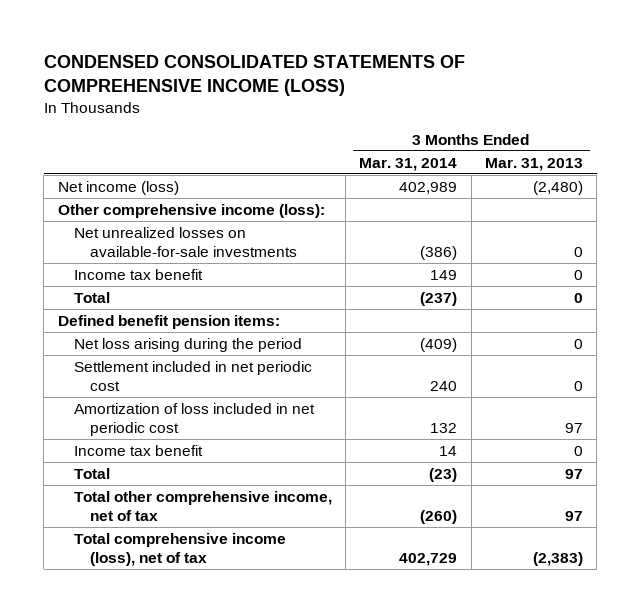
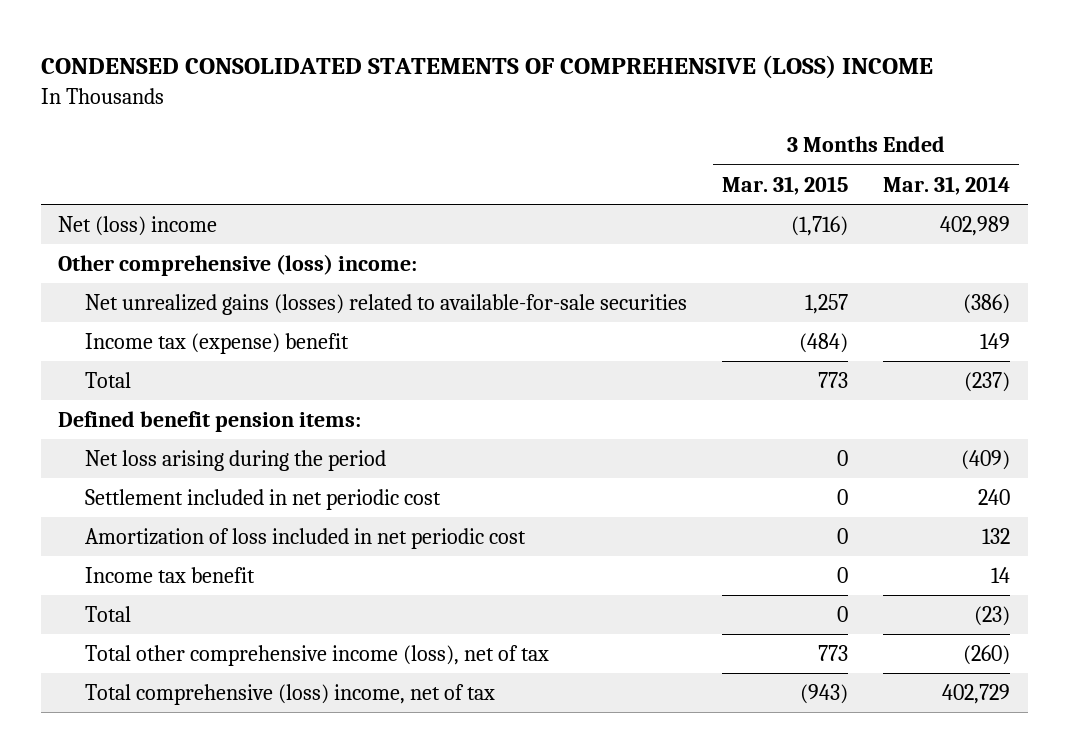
- CONDENSED CONSOLIDATED STATEMENTS OF COMPREHENSIVE INCOME (LOSS)
+ CONDENSED CONSOLIDATED STATEMENTS OF COMPREHENSIVE (LOSS) INCOME
- | 3 Months Ended Mar. 31, 2014 | 3 Months Ended Mar. 31, 2013
+ | 3 Months Ended Mar. 31, 2015 | 3 Months Ended Mar. 31, 2014
- Net income (loss) | 402,989 | (2,480)
- Other comprehensive income (loss):
- Net unrealized losses on available-for-sale investments | (386) | 0
- Income tax benefit | 149 | 0
+ Net (loss) income | (1,716) | 402,989
+ Other comprehensive (loss) income:
+ Net unrealized gains (losses) related to available-for-sale securities | 1,257 | (386)
+ Income tax (expense) benefit | (484) | 149
- Total other comprehensive income, net of tax | (260) | 97
- Total comprehensive income (loss), net of tax | 402,729 | (2,383)
+ Total other comprehensive income (loss), net of tax | 773 | (260)
+ Total comprehensive (loss) income, net of tax | (943) | 402,729

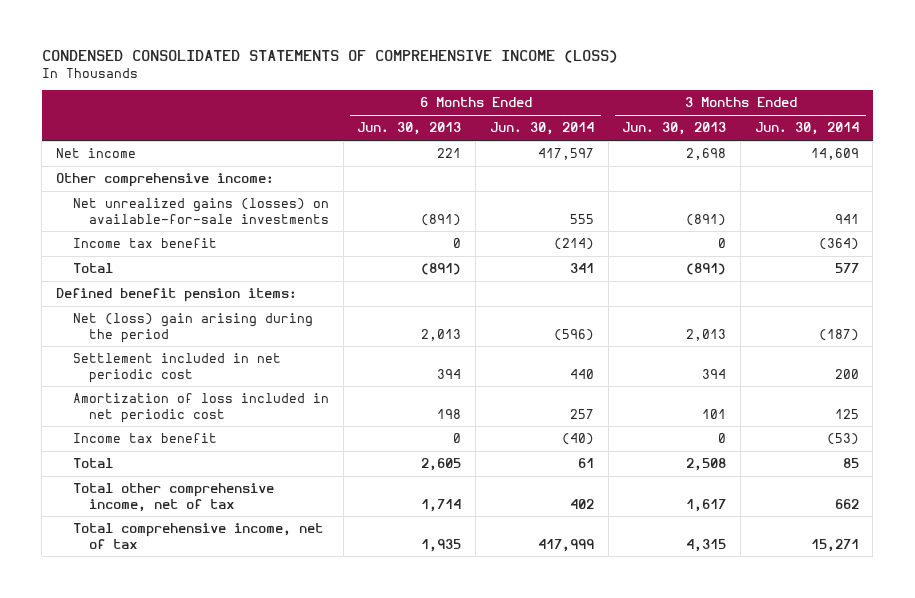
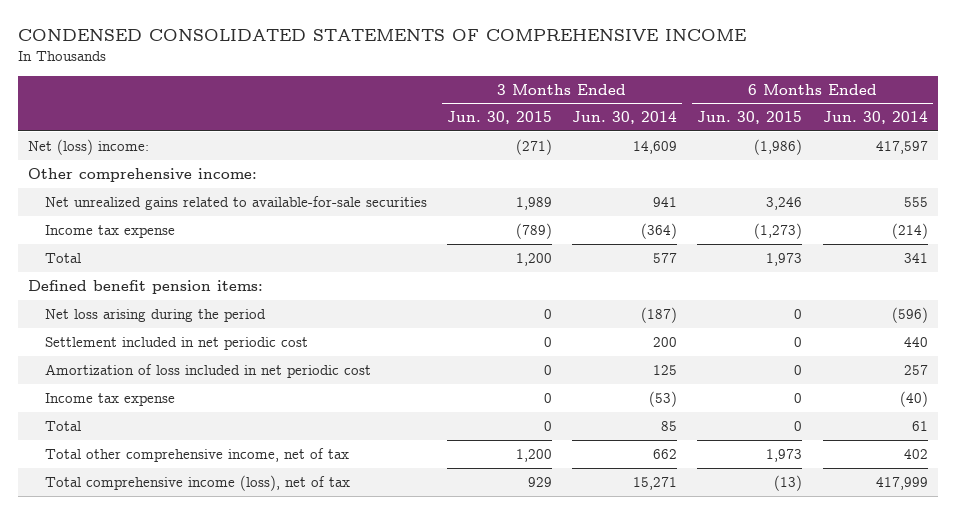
- CONDENSED CONSOLIDATED STATEMENTS OF COMPREHENSIVE INCOME (LOSS)
+ CONDENSED CONSOLIDATED STATEMENTS OF COMPREHENSIVE INCOME
- | 6 Months Ended Jun. 30, 2013 | 6 Months Ended Jun. 30, 2014 | 3 Months Ended Jun. 30, 2013 | 3 Months Ended Jun. 30, 2014
+ | 3 Months Ended Jun. 30, 2015 | 3 Months Ended Jun. 30, 2014 | 6 Months Ended Jun. 30, 2015 | 6 Months Ended Jun. 30, 2014
- Net income | 221 | 417,597 | 2,698 | 14,609
+ Net (loss) income: | (271) | 14,609 | (1,986) | 417,597
- Net unrealized gains (losses) on available-for-sale investments | (891) | 555 | (891) | 941
- Income tax benefit | 0 | (214) | 0 | (364)
+ Net unrealized gains related to available-for-sale securities | 1,989 | 941 | 3,246 | 555
+ Income tax expense | (789) | (364) | (1,273) | (214)
- Net (loss) gain arising during the period | 2,013 | (596) | 2,013 | (187)
+ Net loss arising during the period | 0 | (187) | 0 | (596)
- Income tax benefit | 0 | (40) | 0 | (53)
+ Income tax expense | 0 | (53) | 0 | (40)
- Total comprehensive income, net of tax | 1,935 | 417,999 | 4,315 | 15,271
+ Total comprehensive income (loss), net of tax | 929 | 15,271 | (13) | 417,999

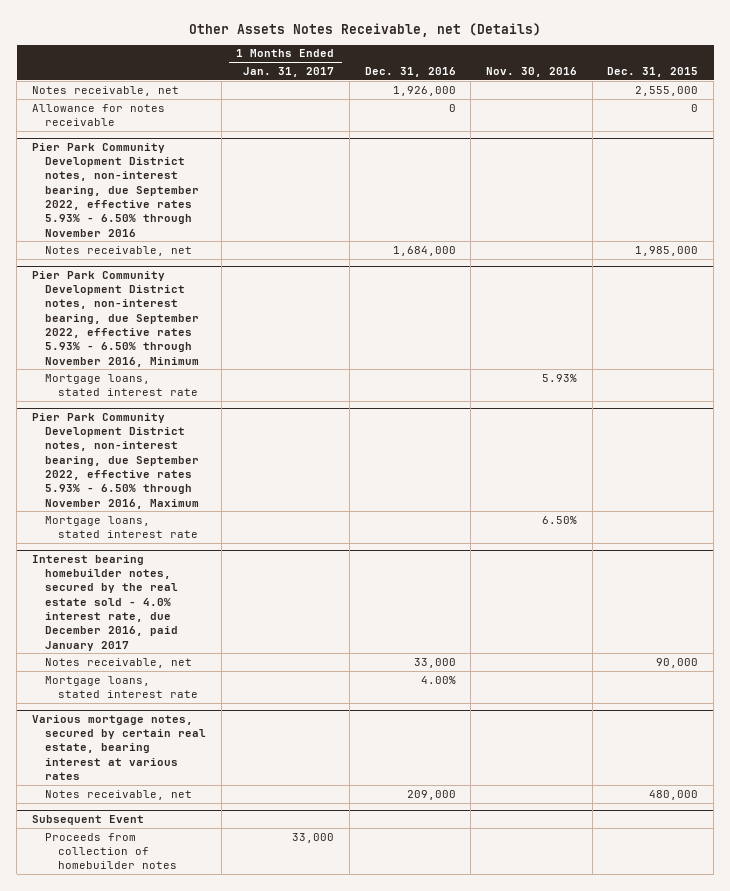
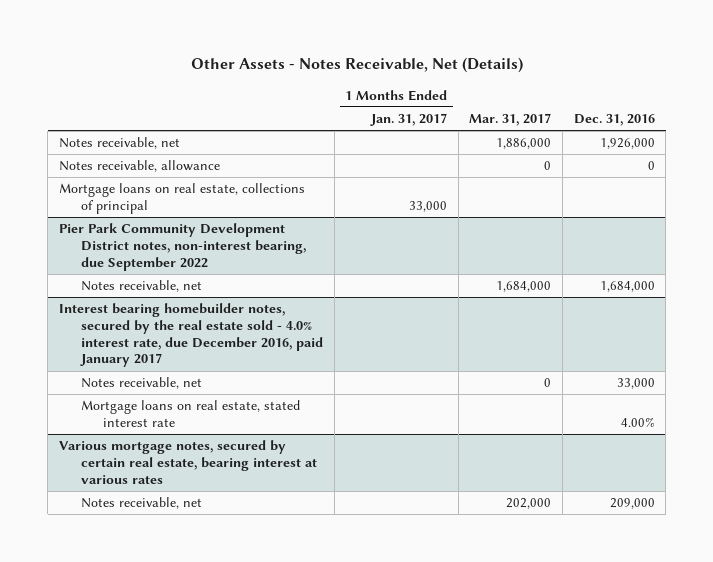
- Other Assets Notes Receivable, net (Details)
+ Other Assets - Notes Receivable, Net (Details)
- | 1 Months Ended Jan. 31, 2017 | Dec. 31, 2016 | Nov. 30, 2016 | Dec. 31, 2015
+ | 1 Months Ended Jan. 31, 2017 | Mar. 31, 2017 | Dec. 31, 2016
- Allowance for notes receivable | | 0 | | 0
- Pier Park Community Development District notes, non-interest bearing, due September 2022, effective rates 5.93% - 6.50% through November 2016
+ Notes receivable, allowance | | 0 | 0
+ Mortgage loans on real estate, collections of principal | 33,000 | |
+ Pier Park Community Development District notes, non-interest bearing, due September 2022
- Pier Park Community Development District notes, non-interest bearing, due September 2022, effective rates 5.93% - 6.50% through November 2016, Minimum
- Mortgage loans, stated interest rate | | | 5.93% |
- Pier Park Community Development District notes, non-interest bearing, due September 2022, effective rates 5.93% - 6.50% through November 2016, Maximum
- Mortgage loans, stated interest rate | | | 6.50% |
@ Interest bearing homebuilder notes, secured by the real estate sold - 4.0% interest rate, due December 2016, paid January 2017
- Mortgage loans, stated interest rate | | 4.00% | |
+ Mortgage loans on real estate, stated interest rate | | | 4.00%
- Subsequent Event
- Proceeds from collection of homebuilder notes | 33,000 | | |

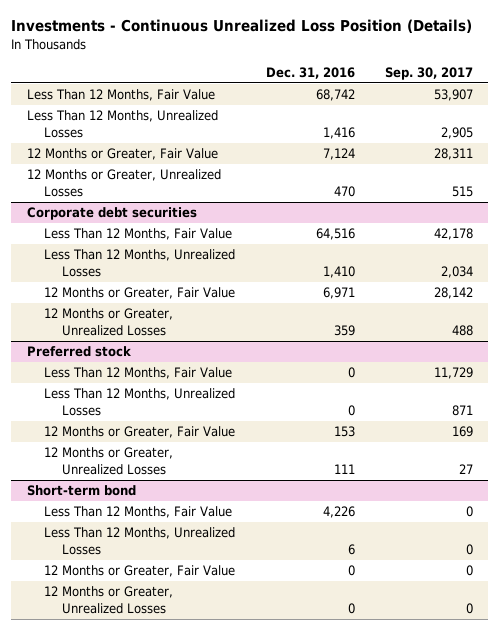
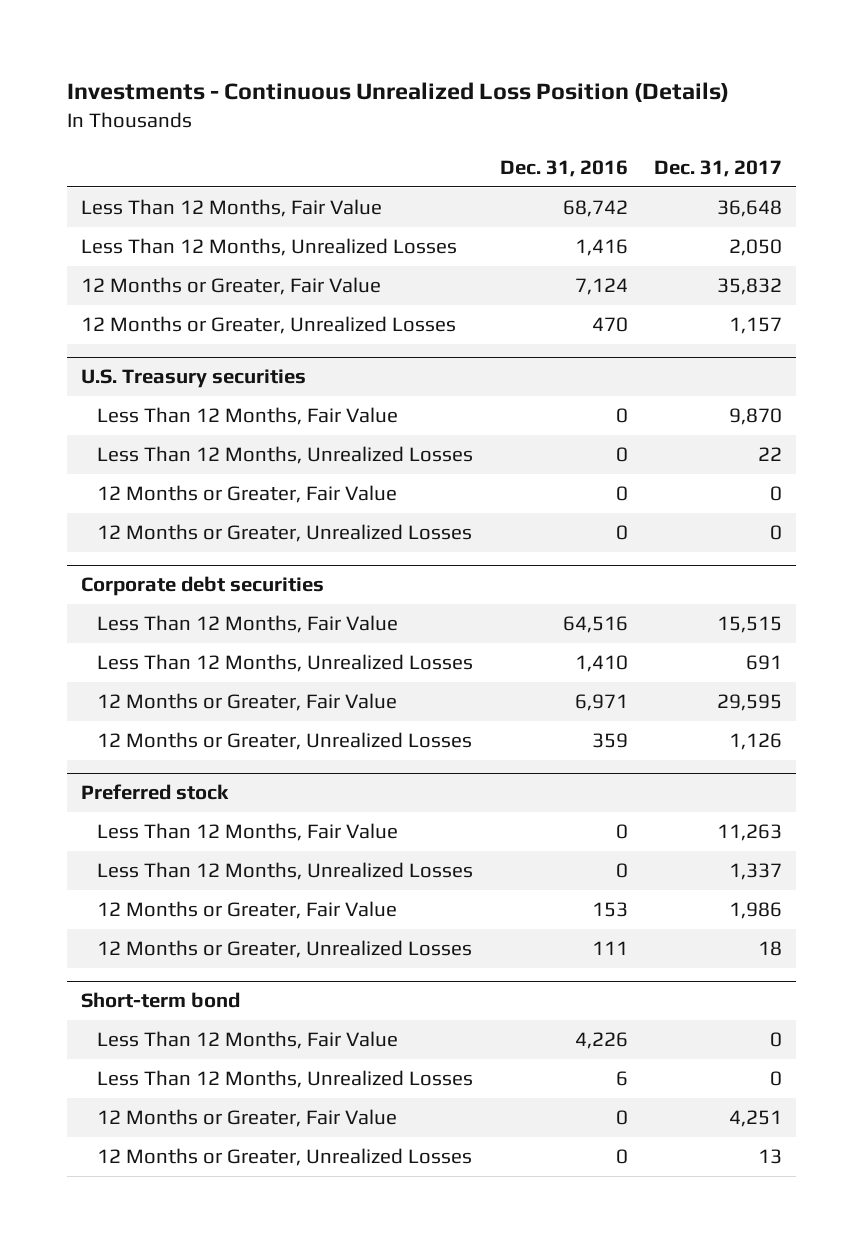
- | Dec. 31, 2016 | Sep. 30, 2017
+ | Dec. 31, 2016 | Dec. 31, 2017
+ U.S. Treasury securities
+ Less Than 12 Months, Fair Value | 0 | 9,870
+ Less Than 12 Months, Unrealized Losses | 0 | 22
+ 12 Months or Greater, Fair Value | 0 | 0
+ 12 Months or Greater, Unrealized Losses | 0 | 0

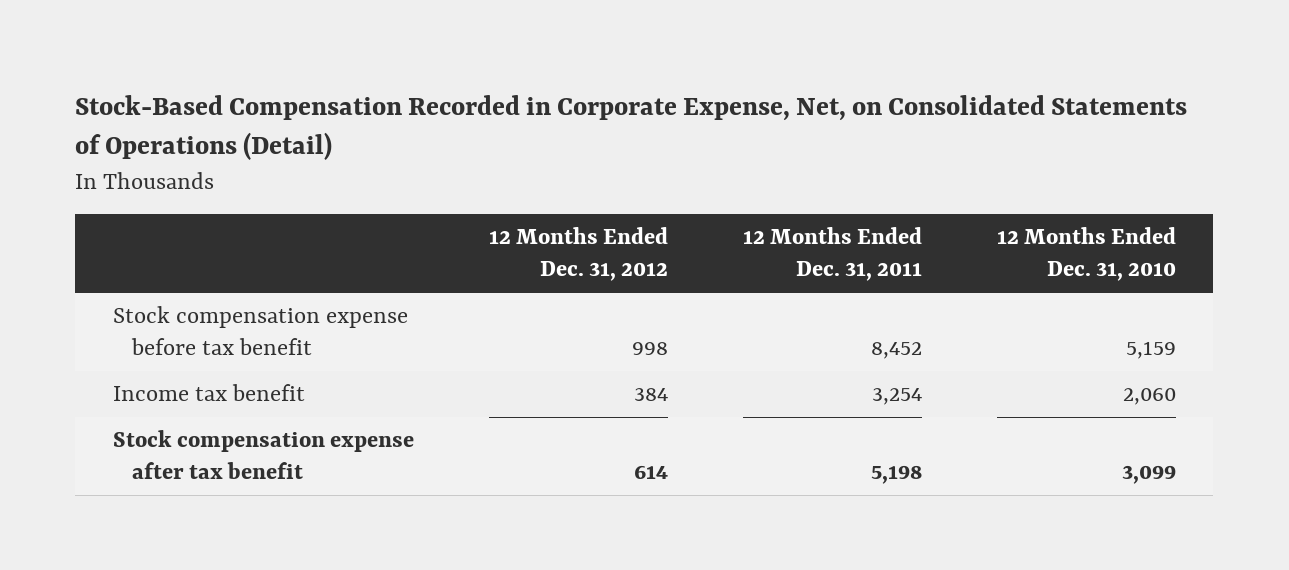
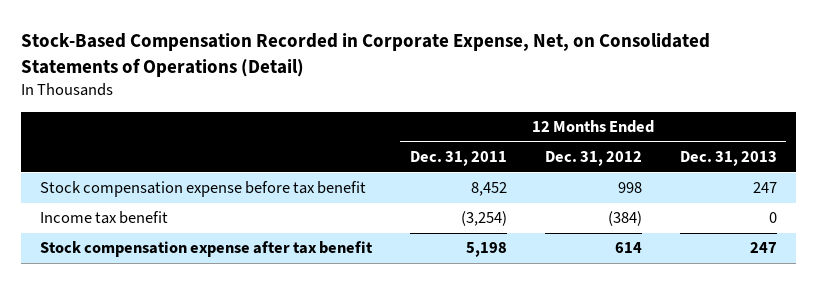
- | 12 Months Ended Dec. 31, 2012 | 12 Months Ended Dec. 31, 2011 | 12 Months Ended Dec. 31, 2010
+ | 12 Months Ended Dec. 31, 2011 | 12 Months Ended Dec. 31, 2012 | 12 Months Ended Dec. 31, 2013
- Income tax benefit | 384 | 3,254 | 2,060
+ Income tax benefit | (3,254) | (384) | 0

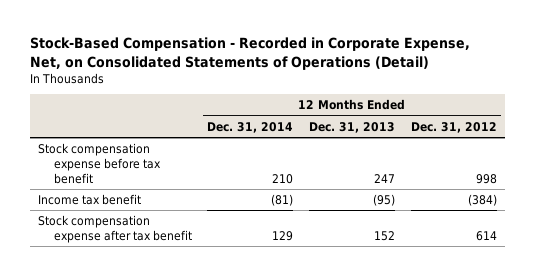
- Stock-Based Compensation Recorded in Corporate Expense, Net, on Consolidated Statements of Operations (Detail)
+ Stock-Based Compensation - Recorded in Corporate Expense, Net, on Consolidated Statements of Operations (Detail)
- | 12 Months Ended Dec. 31, 2011 | 12 Months Ended Dec. 31, 2012 | 12 Months Ended Dec. 31, 2013
+ | 12 Months Ended Dec. 31, 2014 | 12 Months Ended Dec. 31, 2013 | 12 Months Ended Dec. 31, 2012
- Income tax benefit | (3,254) | (384) | 0
- Stock compensation expense after tax benefit | 5,198 | 614 | 247
+ Income tax benefit | (81) | (95) | (384)
+ Stock compensation expense after tax benefit | 129 | 152 | 614

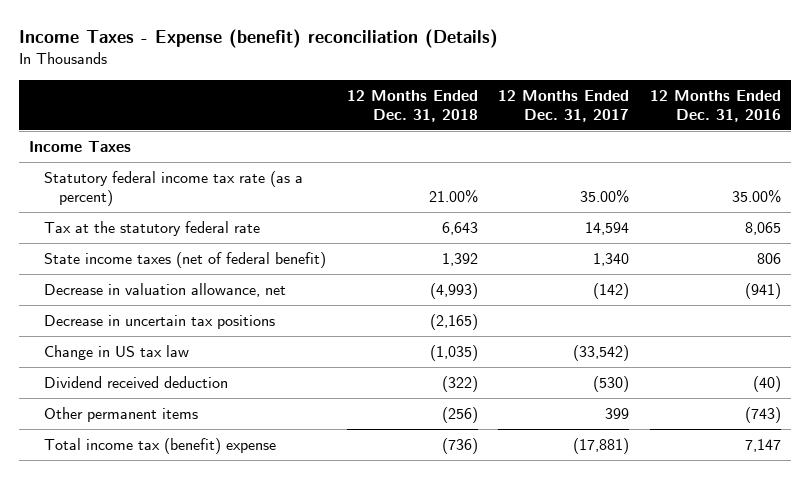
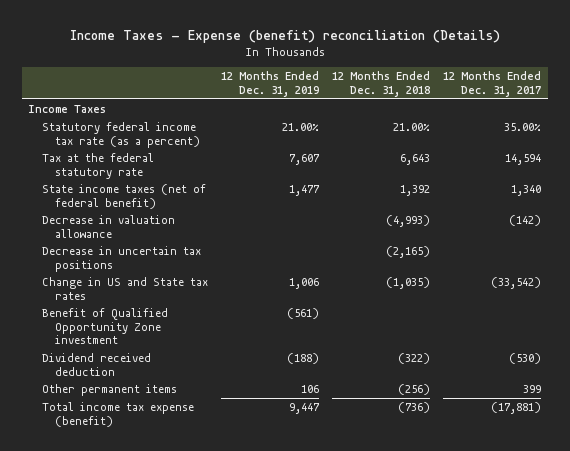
- | 12 Months Ended Dec. 31, 2018 | 12 Months Ended Dec. 31, 2017 | 12 Months Ended Dec. 31, 2016
+ | 12 Months Ended Dec. 31, 2019 | 12 Months Ended Dec. 31, 2018 | 12 Months Ended Dec. 31, 2017
- Tax at the statutory federal rate | 6,643 | 14,594 | 8,065
+ Tax at the federal statutory rate | 7,607 | 6,643 | 14,594
- Decrease in valuation allowance, net | (4,993) | (142) | (941)
+ Decrease in valuation allowance | | (4,993) | (142)
- Change in US tax law | (1,035) | (33,542) |
+ Change in US and State tax rates | 1,006 | (1,035) | (33,542)
+ Benefit of Qualified Opportunity Zone investment | (561) | |
- Total income tax (benefit) expense | (736) | (17,881) | 7,147
+ Total income tax expense (benefit) | 9,447 | (736) | (17,881)

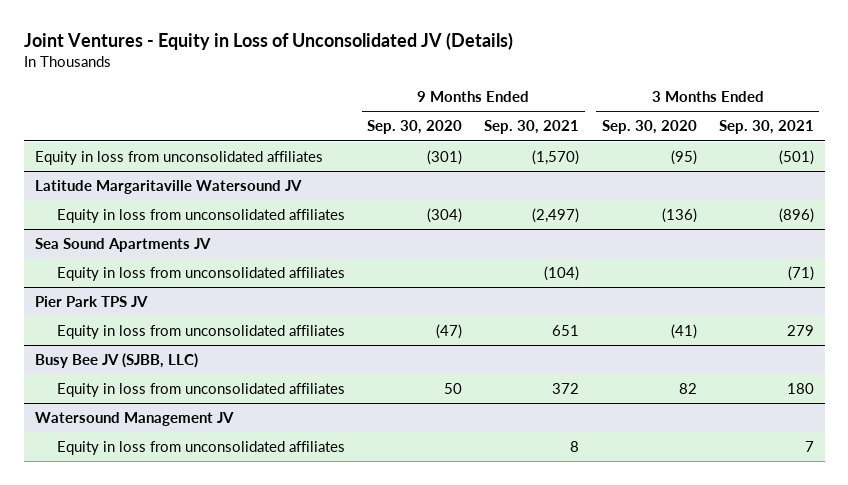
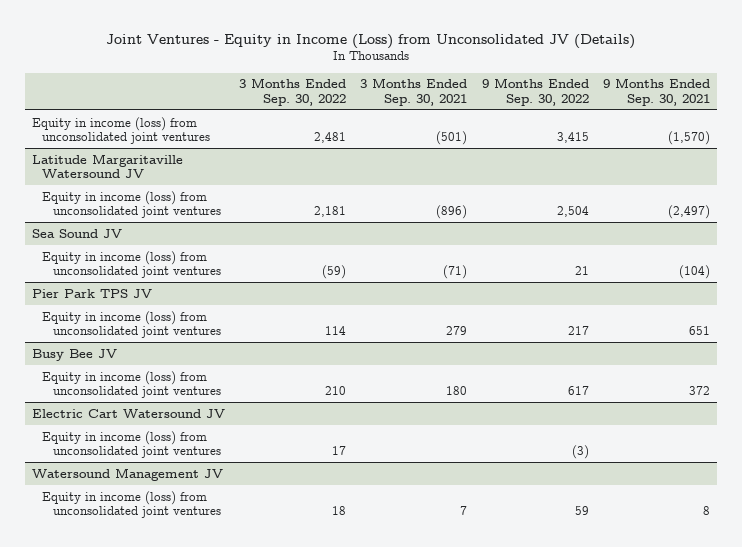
- Joint Ventures - Equity in Loss of Unconsolidated JV (Details)
+ Joint Ventures - Equity in Income (Loss) from Unconsolidated JV (Details)
- | 9 Months Ended Sep. 30, 2020 | 9 Months Ended Sep. 30, 2021 | 3 Months Ended Sep. 30, 2020 | 3 Months Ended Sep. 30, 2021
+ | 3 Months Ended Sep. 30, 2022 | 3 Months Ended Sep. 30, 2021 | 9 Months Ended Sep. 30, 2022 | 9 Months Ended Sep. 30, 2021
- Equity in loss from unconsolidated affiliates | (301) | (1,570) | (95) | (501)
+ Equity in income (loss) from unconsolidated joint ventures | 2,481 | (501) | 3,415 | (1,570)
@ Latitude Margaritaville Watersound JV
- Equity in loss from unconsolidated affiliates | (304) | (2,497) | (136) | (896)
- Sea Sound Apartments JV
- Equity in loss from unconsolidated affiliates | | (104) | | (71)
@ Latitude Margaritaville Watersound JV
+ Equity in income (loss) from unconsolidated joint ventures | 2,181 | (896) | 2,504 | (2,497)
+ Sea Sound JV
+ Equity in income (loss) from unconsolidated joint ventures | (59) | (71) | 21 | (104)
@ Pier Park TPS JV
- Equity in loss from unconsolidated affiliates | (47) | 651 | (41) | 279
- Busy Bee JV (SJBB, LLC)
- Equity in loss from unconsolidated affiliates | 50 | 372 | 82 | 180
@ Pier Park TPS JV
+ Equity in income (loss) from unconsolidated joint ventures | 114 | 279 | 217 | 651
+ Busy Bee JV
+ Equity in income (loss) from unconsolidated joint ventures | 210 | 180 | 617 | 372
+ Electric Cart Watersound JV
+ Equity in income (loss) from unconsolidated joint ventures | 17 | | (3) |
@ Watersound Management JV
- Equity in loss from unconsolidated affiliates | | 8 | | 7
+ Equity in income (loss) from unconsolidated joint ventures | 18 | 7 | 59 | 8

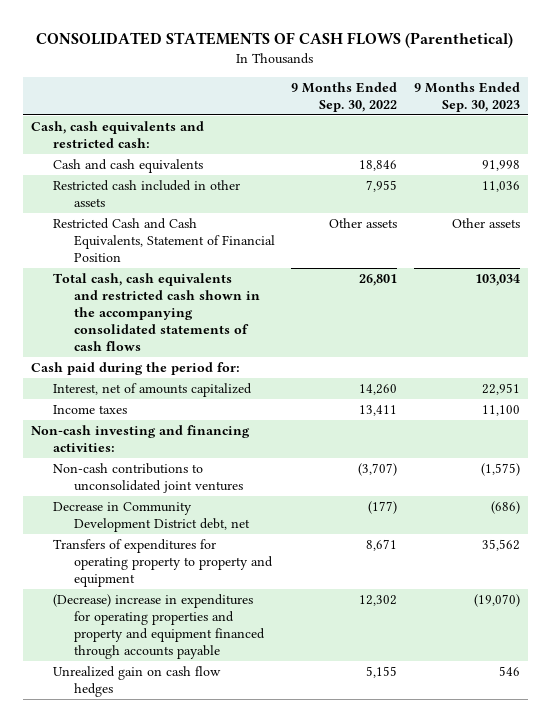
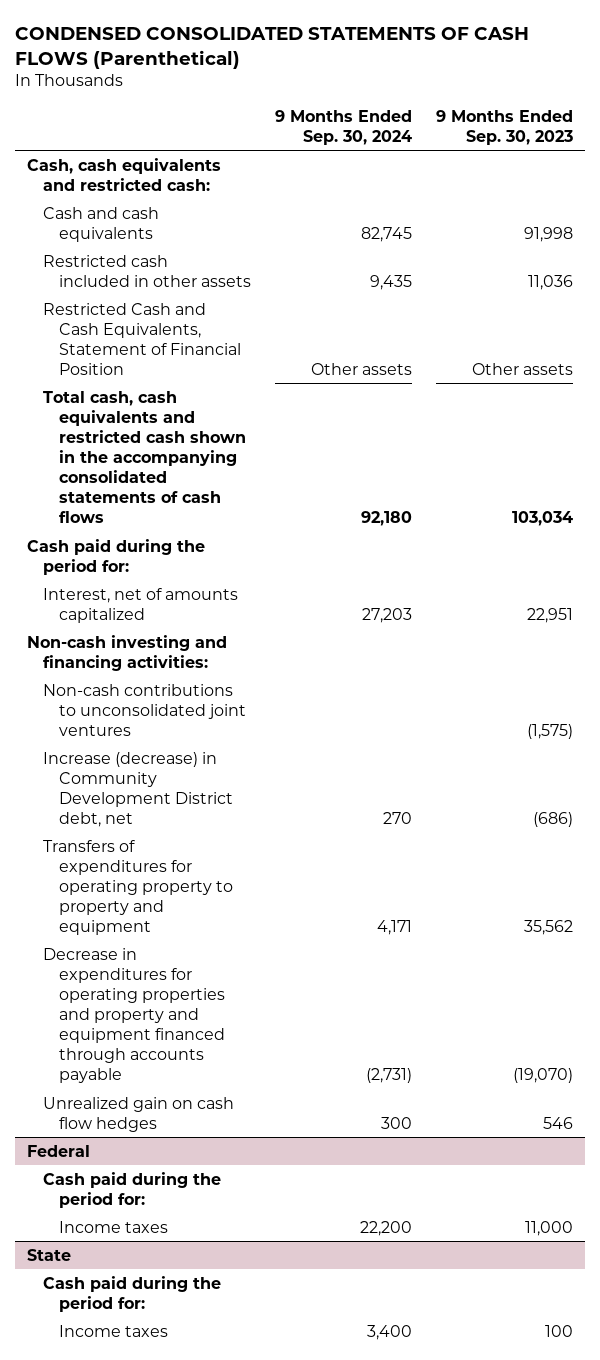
- CONSOLIDATED STATEMENTS OF CASH FLOWS (Parenthetical)
+ CONDENSED CONSOLIDATED STATEMENTS OF CASH FLOWS (Parenthetical)
- | 9 Months Ended Sep. 30, 2022 | 9 Months Ended Sep. 30, 2023
+ | 9 Months Ended Sep. 30, 2024 | 9 Months Ended Sep. 30, 2023
- Income taxes | 13,411 | 11,100
- Decrease in Community Development District debt, net | (177) | (686)
+ Increase (decrease) in Community Development District debt, net | 270 | (686)
- (Decrease) increase in expenditures for operating properties and property and equipment financed through accounts payable | 12,302 | (19,070)
+ Decrease in expenditures for operating properties and property and equipment financed through accounts payable | (2,731) | (19,070)
+ Federal
+ Cash paid during the period for:
+ Income taxes | 22,200 | 11,000
+ State
+ Cash paid during the period for:
+ Income taxes | 3,400 | 100

